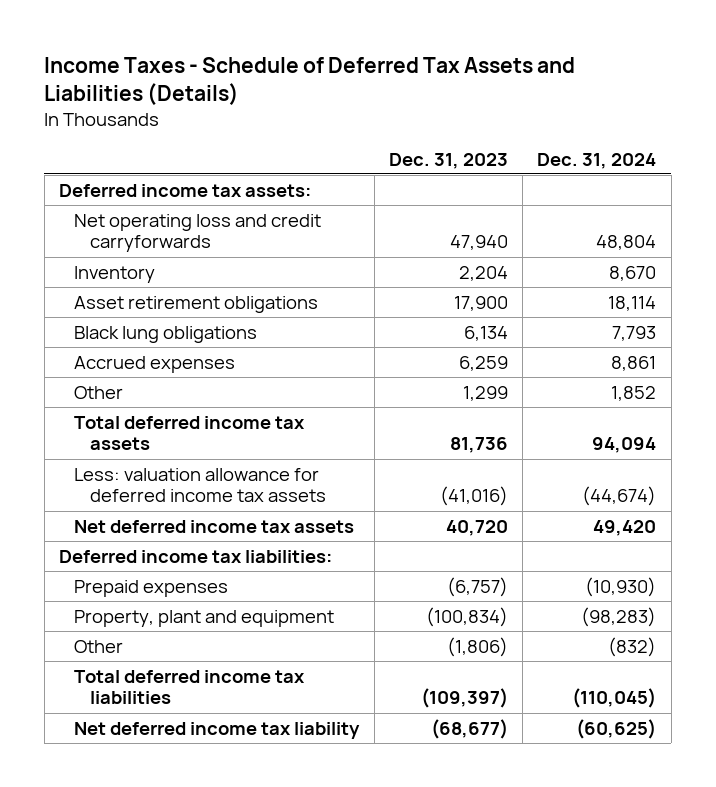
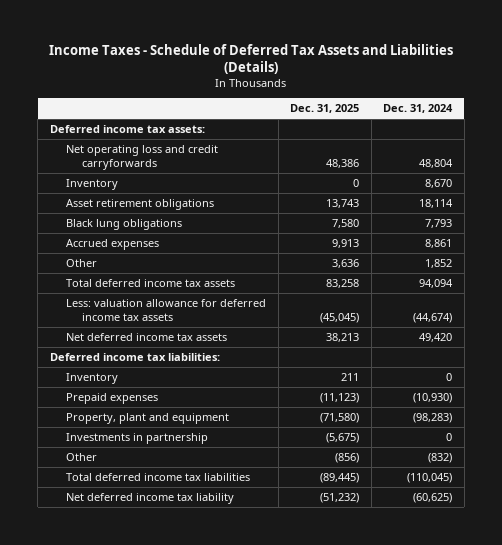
- | Dec. 31, 2023 | Dec. 31, 2024
+ | Dec. 31, 2025 | Dec. 31, 2024
+ Inventory | 211 | 0
+ Investments in partnership | (5,675) | 0

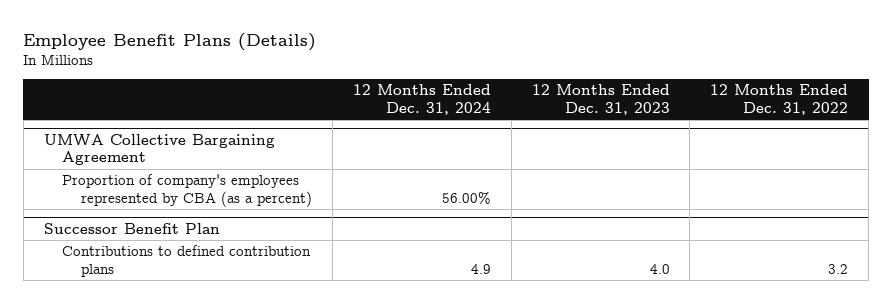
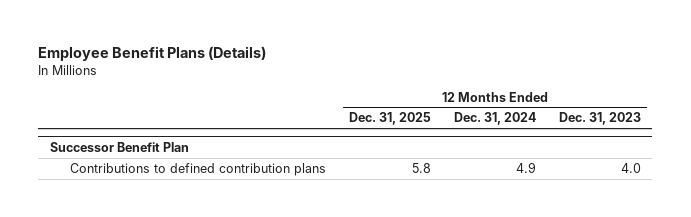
- | 12 Months Ended Dec. 31, 2024 | 12 Months Ended Dec. 31, 2023 | 12 Months Ended Dec. 31, 2022
+ | 12 Months Ended Dec. 31, 2025 | 12 Months Ended Dec. 31, 2024 | 12 Months Ended Dec. 31, 2023
- UMWA Collective Bargaining Agreement
- Proportion of company's employees represented by CBA (as a percent) | 56.00% | |

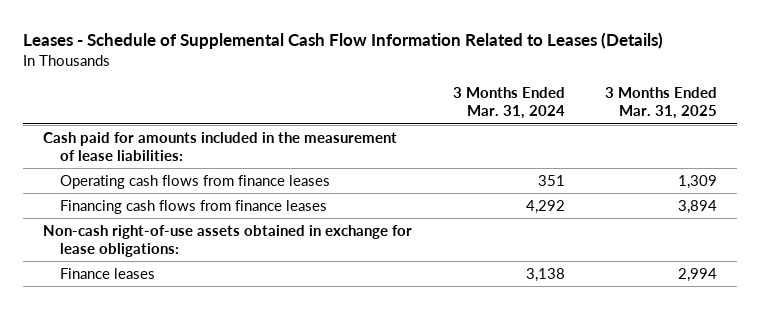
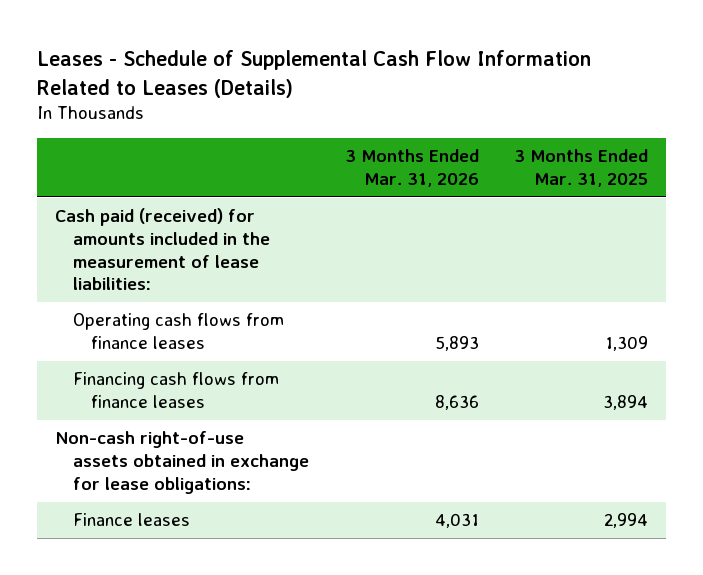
- | 3 Months Ended Mar. 31, 2024 | 3 Months Ended Mar. 31, 2025
+ | 3 Months Ended Mar. 31, 2026 | 3 Months Ended Mar. 31, 2025
- Cash paid for amounts included in the measurement of lease liabilities:
+ Cash paid (received) for amounts included in the measurement of lease liabilities:

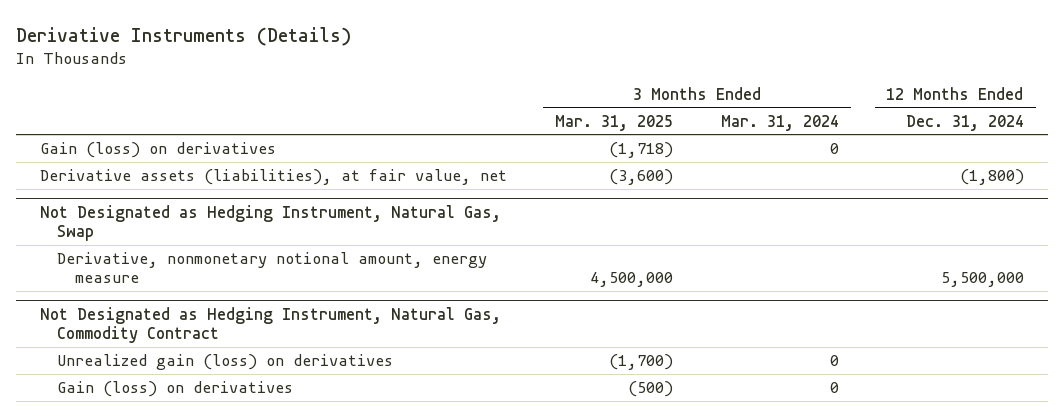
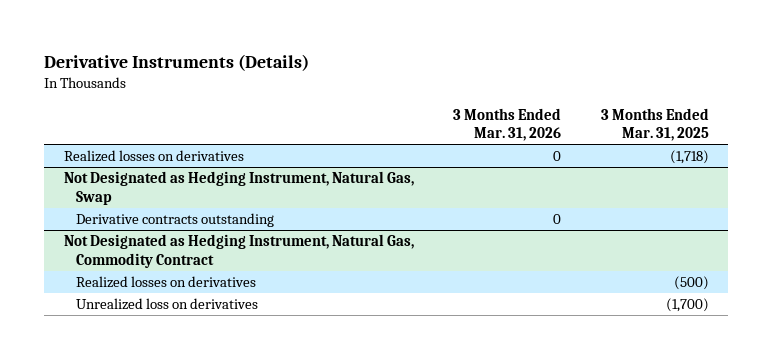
- | 3 Months Ended Mar. 31, 2025 | 3 Months Ended Mar. 31, 2024 | 12 Months Ended Dec. 31, 2024
+ | 3 Months Ended Mar. 31, 2026 | 3 Months Ended Mar. 31, 2025
- Gain (loss) on derivatives | (1,718) | 0 |
- Derivative assets (liabilities), at fair value, net | (3,600) | | (1,800)
+ Realized losses on derivatives | 0 | (1,718)
@ Not Designated as Hedging Instrument, Natural Gas, Swap
- Derivative, nonmonetary notional amount, energy measure | 4,500,000 | | 5,500,000
+ Derivative contracts outstanding | 0 |
@ Not Designated as Hedging Instrument, Natural Gas, Commodity Contract
- Unrealized gain (loss) on derivatives | (1,700) | 0 |
- Gain (loss) on derivatives | (500) | 0 |
+ Realized losses on derivatives | | (500)
+ Unrealized loss on derivatives | | (1,700)

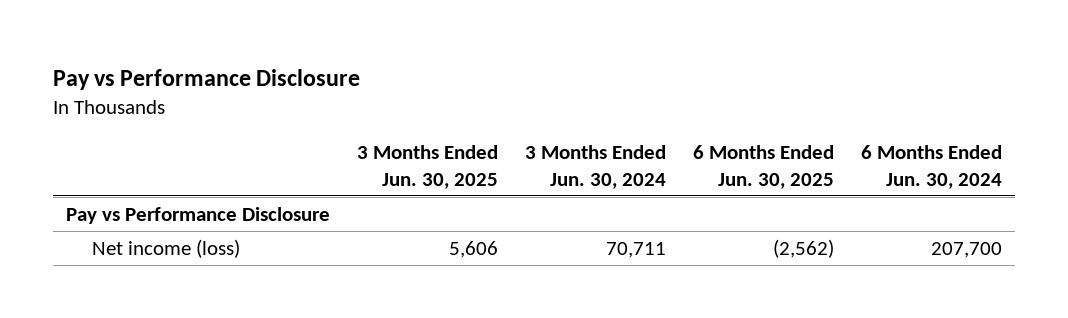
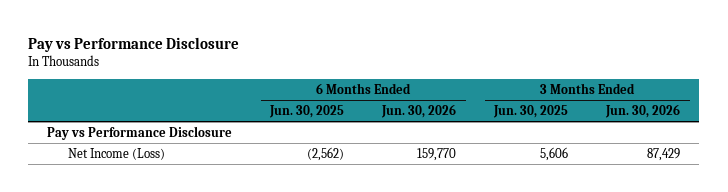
- | 3 Months Ended Jun. 30, 2025 | 3 Months Ended Jun. 30, 2024 | 6 Months Ended Jun. 30, 2025 | 6 Months Ended Jun. 30, 2024
+ | 6 Months Ended Jun. 30, 2025 | 6 Months Ended Jun. 30, 2026 | 3 Months Ended Jun. 30, 2025 | 3 Months Ended Jun. 30, 2026
- Net income (loss) | 5,606 | 70,711 | (2,562) | 207,700
+ Net Income (Loss) | (2,562) | 159,770 | 5,606 | 87,429

